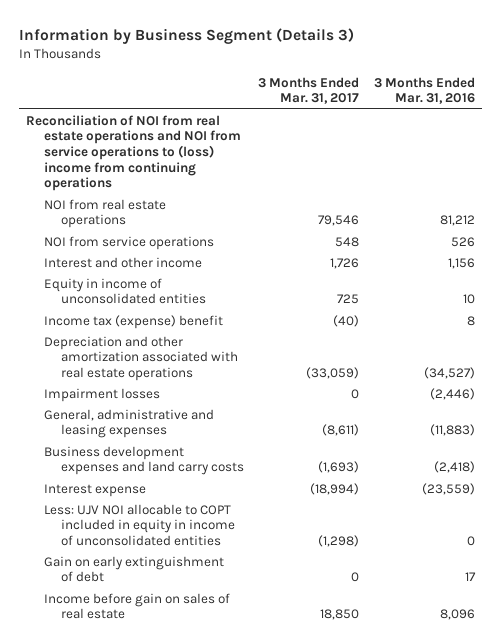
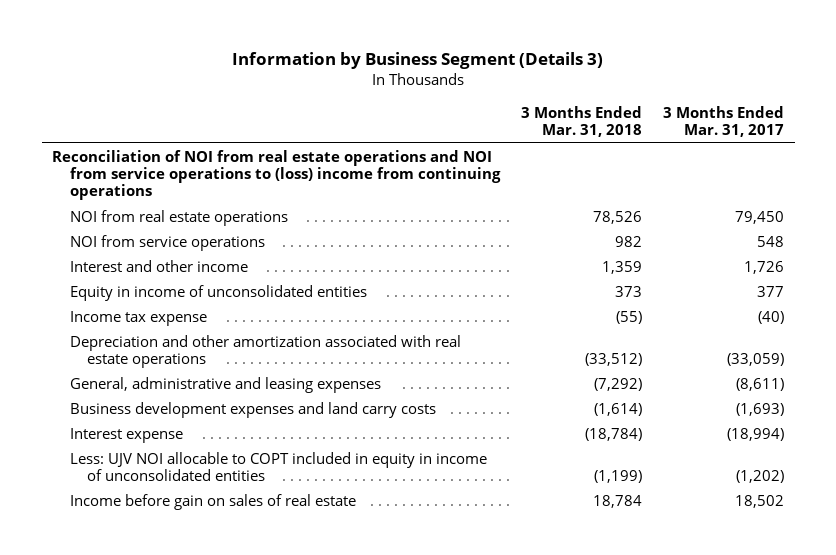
- | 3 Months Ended Mar. 31, 2017 | 3 Months Ended Mar. 31, 2016
+ | 3 Months Ended Mar. 31, 2018 | 3 Months Ended Mar. 31, 2017
- NOI from real estate operations | 79,546 | 81,212
+ NOI from real estate operations | 78,526 | 79,450
- Equity in income of unconsolidated entities | 725 | 10
- Income tax (expense) benefit | (40) | 8
+ Equity in income of unconsolidated entities | 373 | 377
+ Income tax expense | (55) | (40)
- Impairment losses | 0 | (2,446)
- Less: UJV NOI allocable to COPT included in equity in income of unconsolidated entities | (1,298) | 0
- Gain on early extinguishment of debt | 0 | 17
- Income before gain on sales of real estate | 18,850 | 8,096
+ Less: UJV NOI allocable to COPT included in equity in income of unconsolidated entities | (1,199) | (1,202)
+ Income before gain on sales of real estate | 18,784 | 18,502

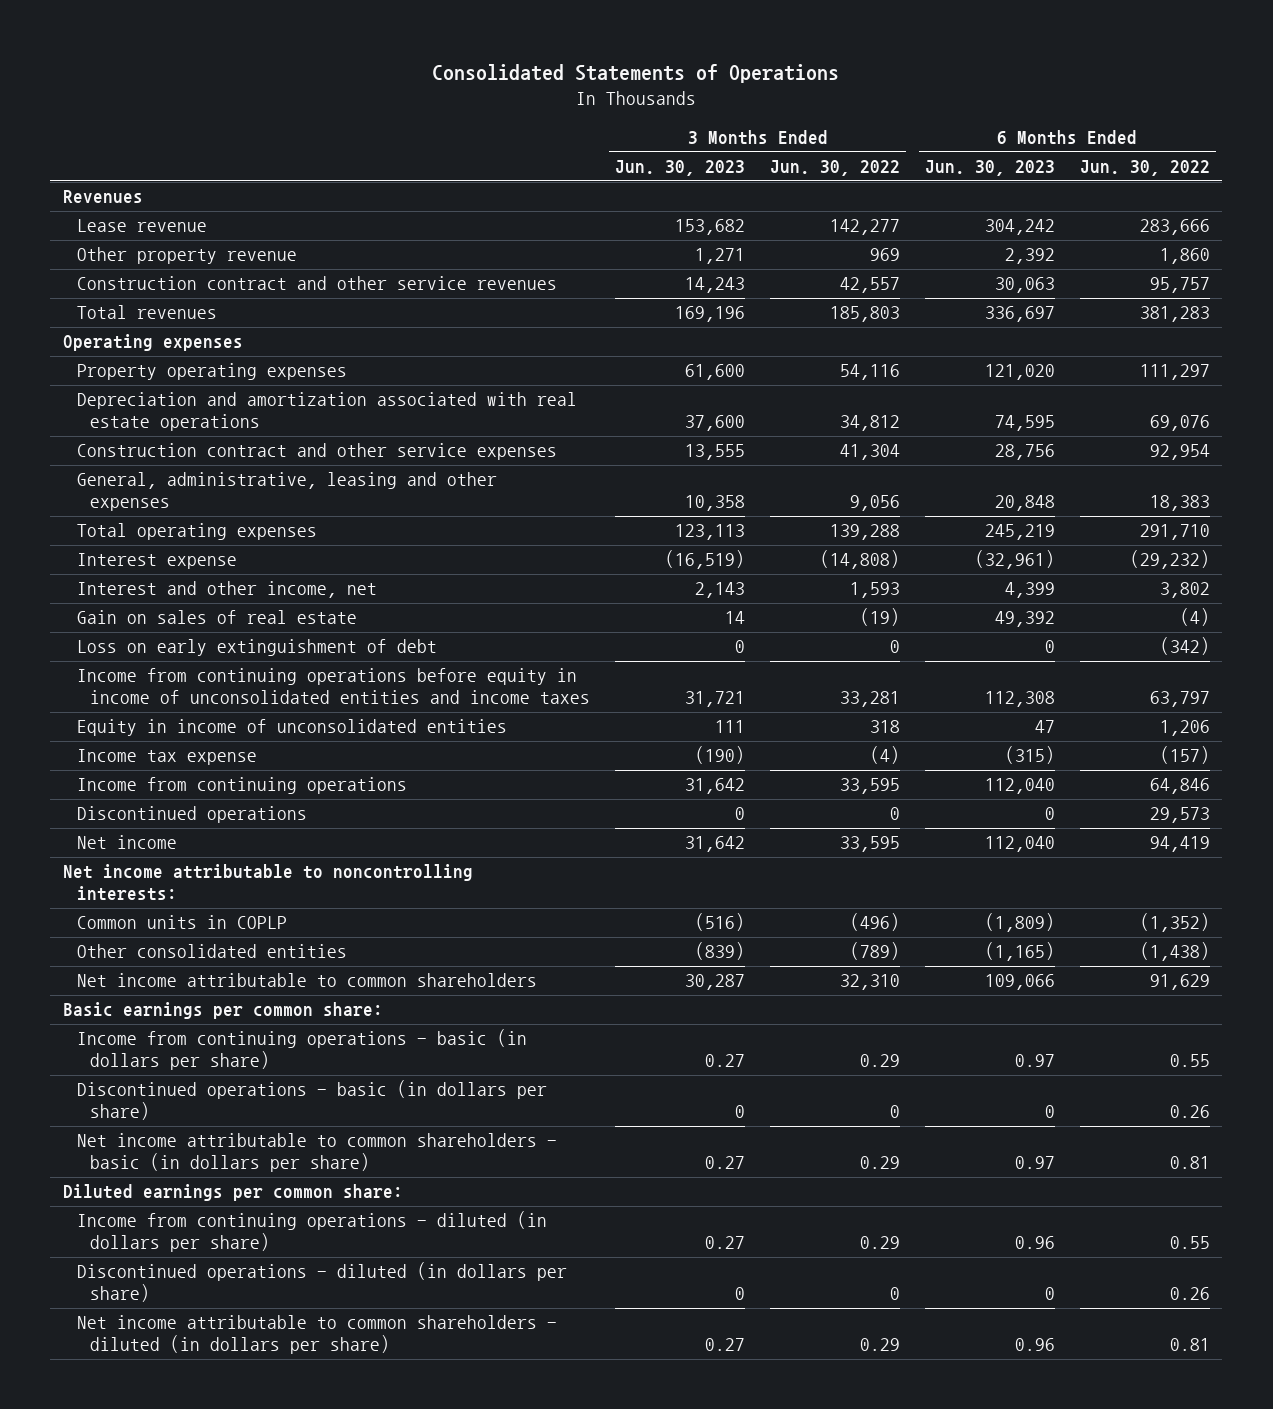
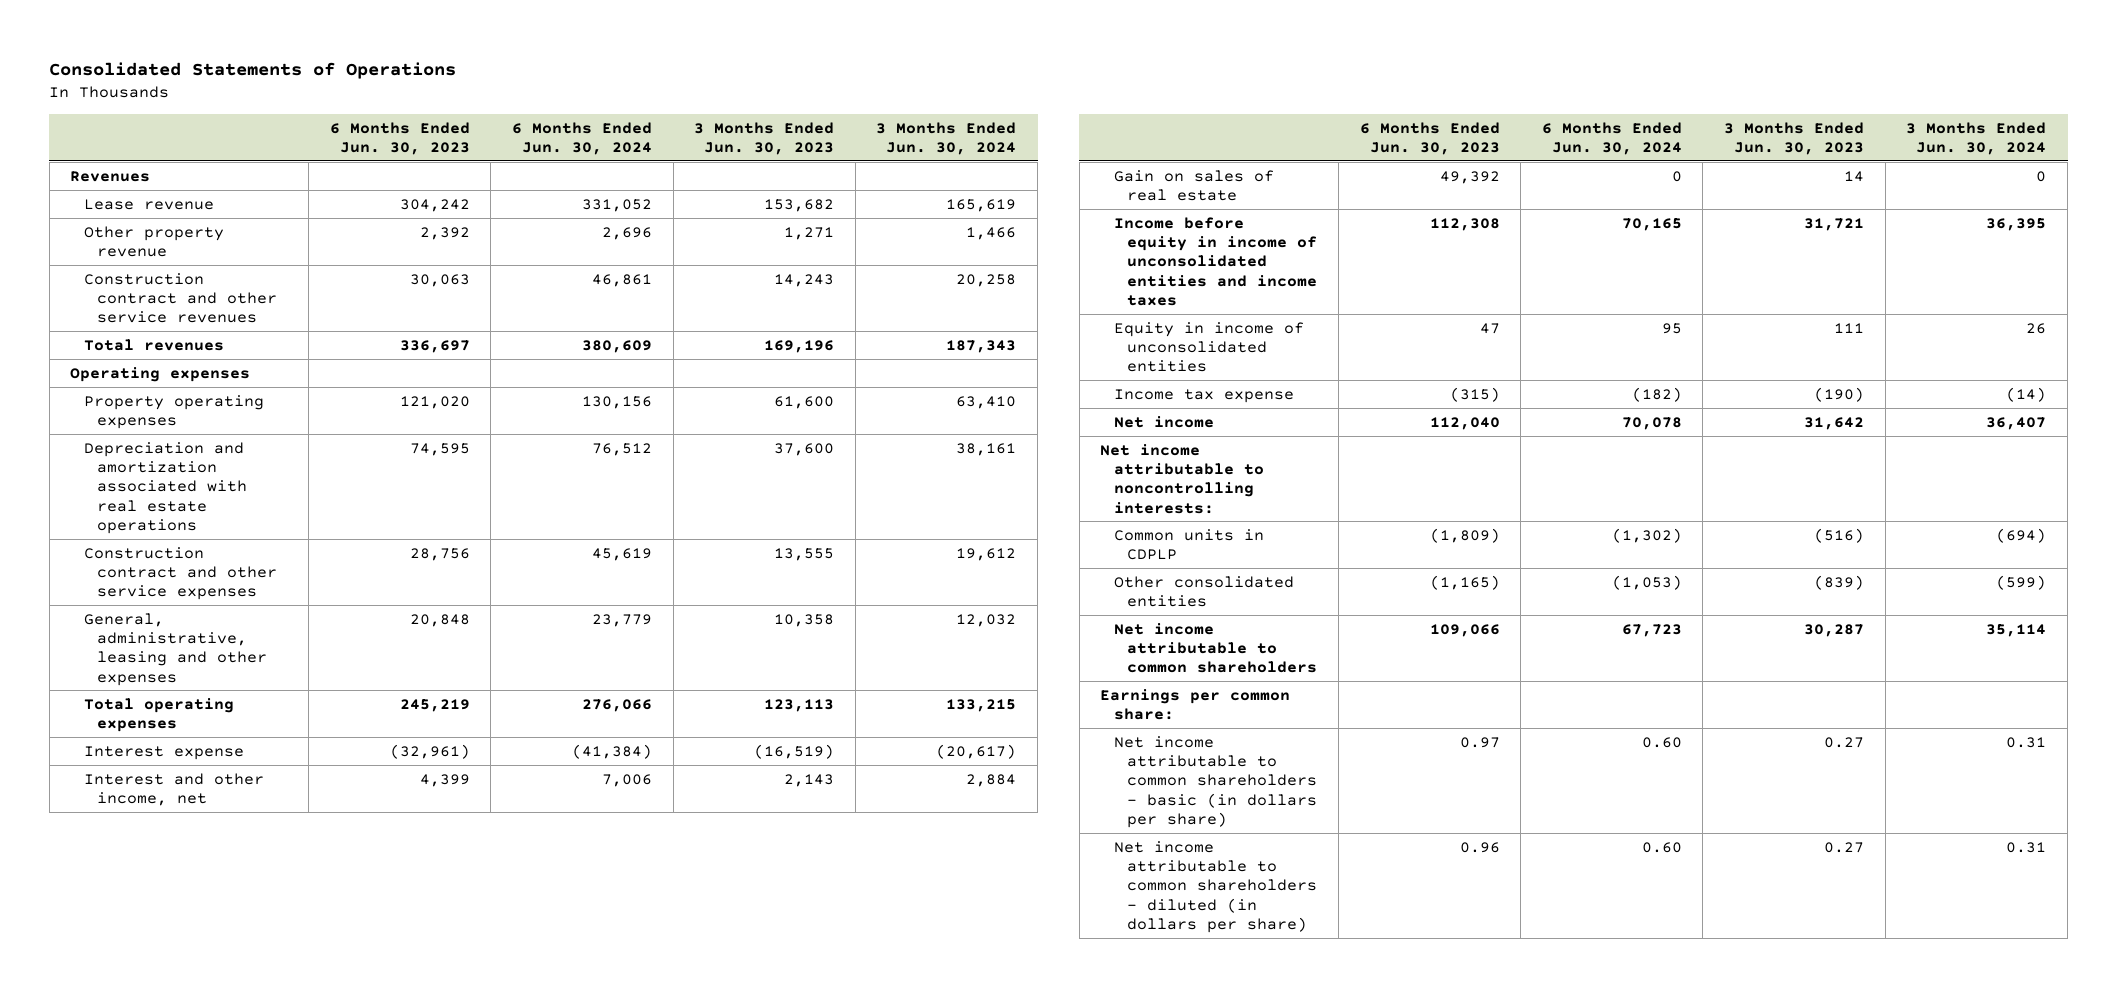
- | 3 Months Ended Jun. 30, 2023 | 3 Months Ended Jun. 30, 2022 | 6 Months Ended Jun. 30, 2023 | 6 Months Ended Jun. 30, 2022
+ | 6 Months Ended Jun. 30, 2023 | 6 Months Ended Jun. 30, 2024 | 3 Months Ended Jun. 30, 2023 | 3 Months Ended Jun. 30, 2024
- Loss on early extinguishment of debt | 0 | 0 | 0 | (342)
- Income from continuing operations before equity in income of unconsolidated entities and income taxes | 31,721 | 33,281 | 112,308 | 63,797
+ Income before equity in income of unconsolidated entities and income taxes | 112,308 | 70,165 | 31,721 | 36,395
- Income from continuing operations | 31,642 | 33,595 | 112,040 | 64,846
- Discontinued operations | 0 | 0 | 0 | 29,573
- Common units in COPLP | (516) | (496) | (1,809) | (1,352)
+ Common units in CDPLP | (1,809) | (1,302) | (516) | (694)
- Basic earnings per common share:
- Income from continuing operations - basic (in dollars per share) | 0.27 | 0.29 | 0.97 | 0.55
- Discontinued operations - basic (in dollars per share) | 0 | 0 | 0 | 0.26
+ Earnings per common share:
- Diluted earnings per common share:
- Income from continuing operations - diluted (in dollars per share) | 0.27 | 0.29 | 0.96 | 0.55
- Discontinued operations - diluted (in dollars per share) | 0 | 0 | 0 | 0.26

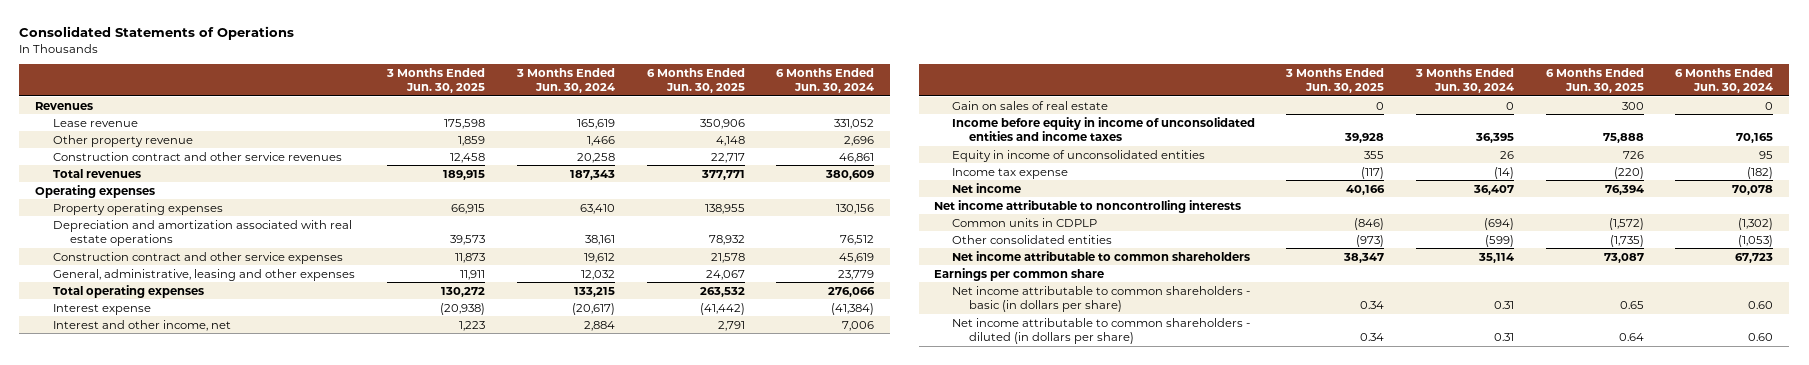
- | 6 Months Ended Jun. 30, 2023 | 6 Months Ended Jun. 30, 2024 | 3 Months Ended Jun. 30, 2023 | 3 Months Ended Jun. 30, 2024
+ | 3 Months Ended Jun. 30, 2025 | 3 Months Ended Jun. 30, 2024 | 6 Months Ended Jun. 30, 2025 | 6 Months Ended Jun. 30, 2024
- Net income attributable to noncontrolling interests:
+ Net income attributable to noncontrolling interests
- Earnings per common share:
+ Earnings per common share

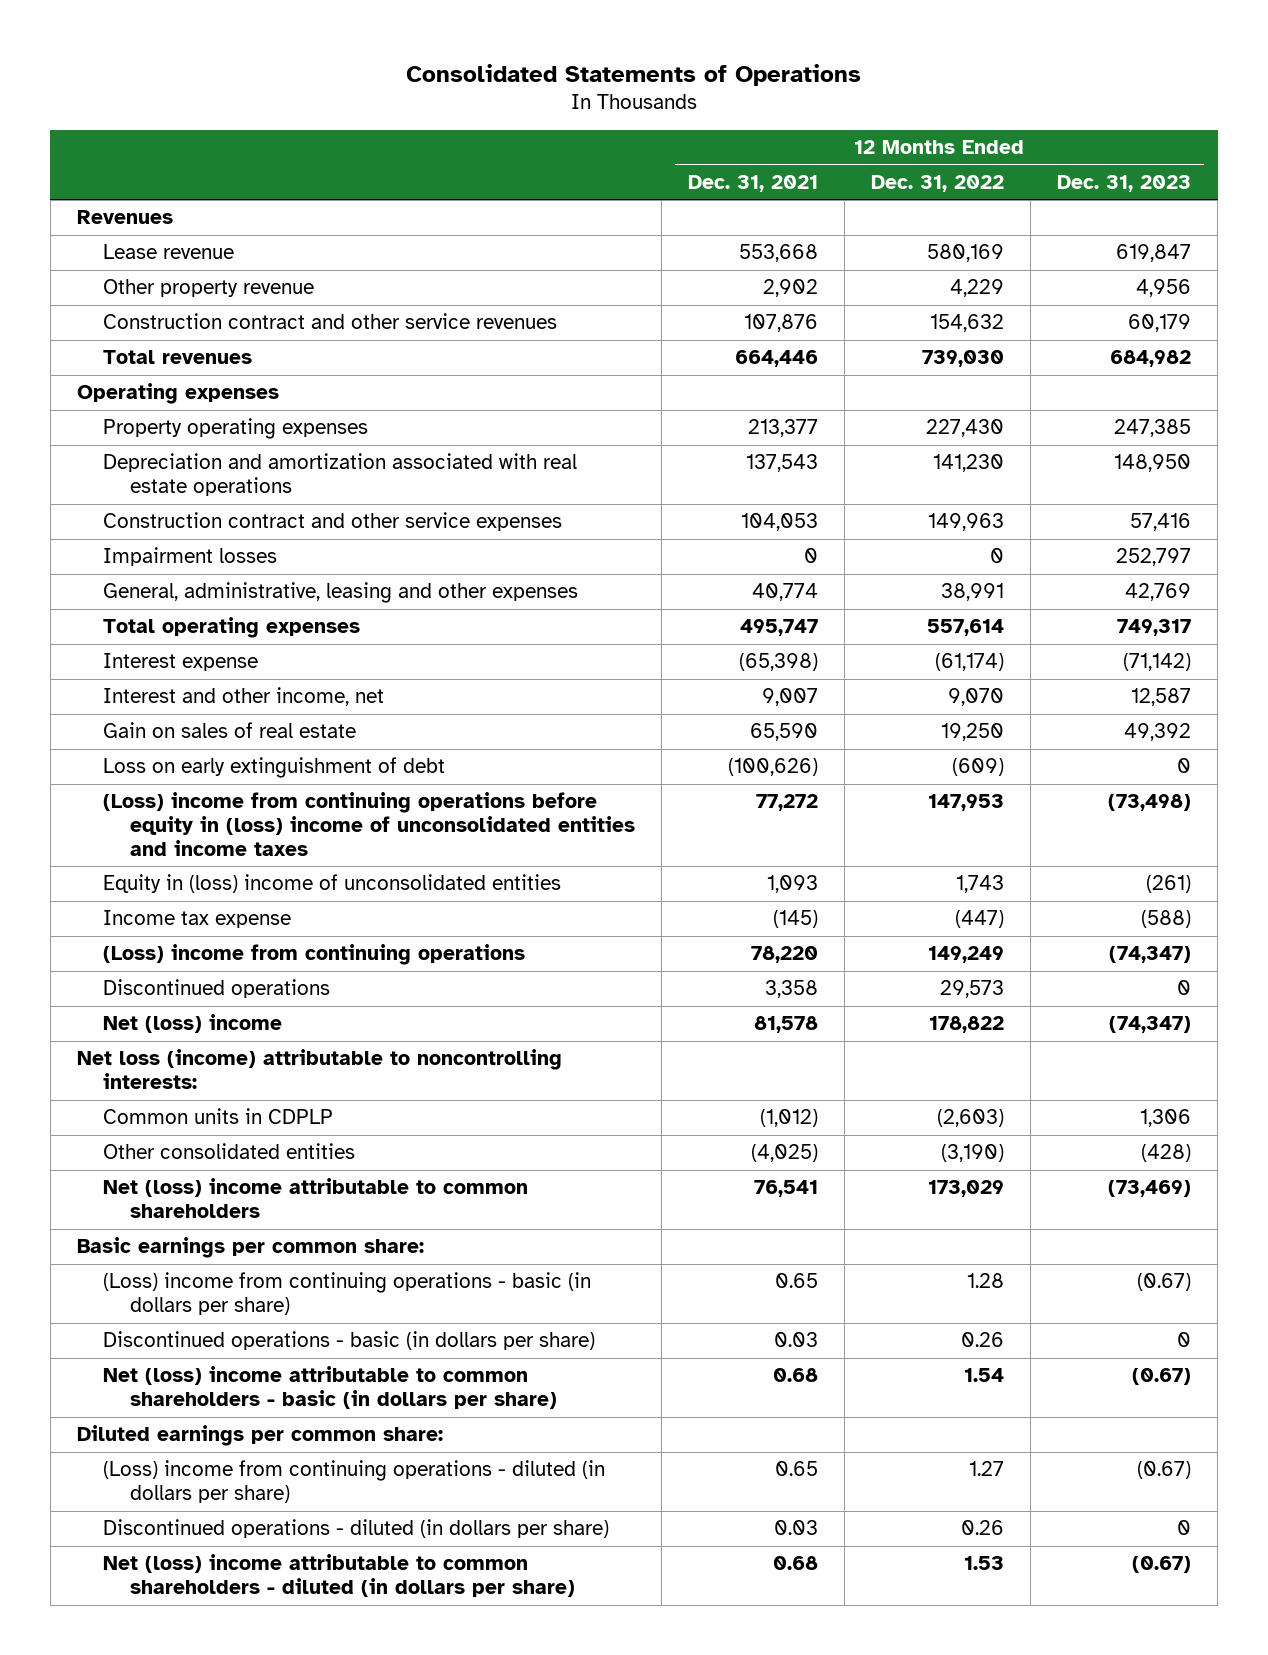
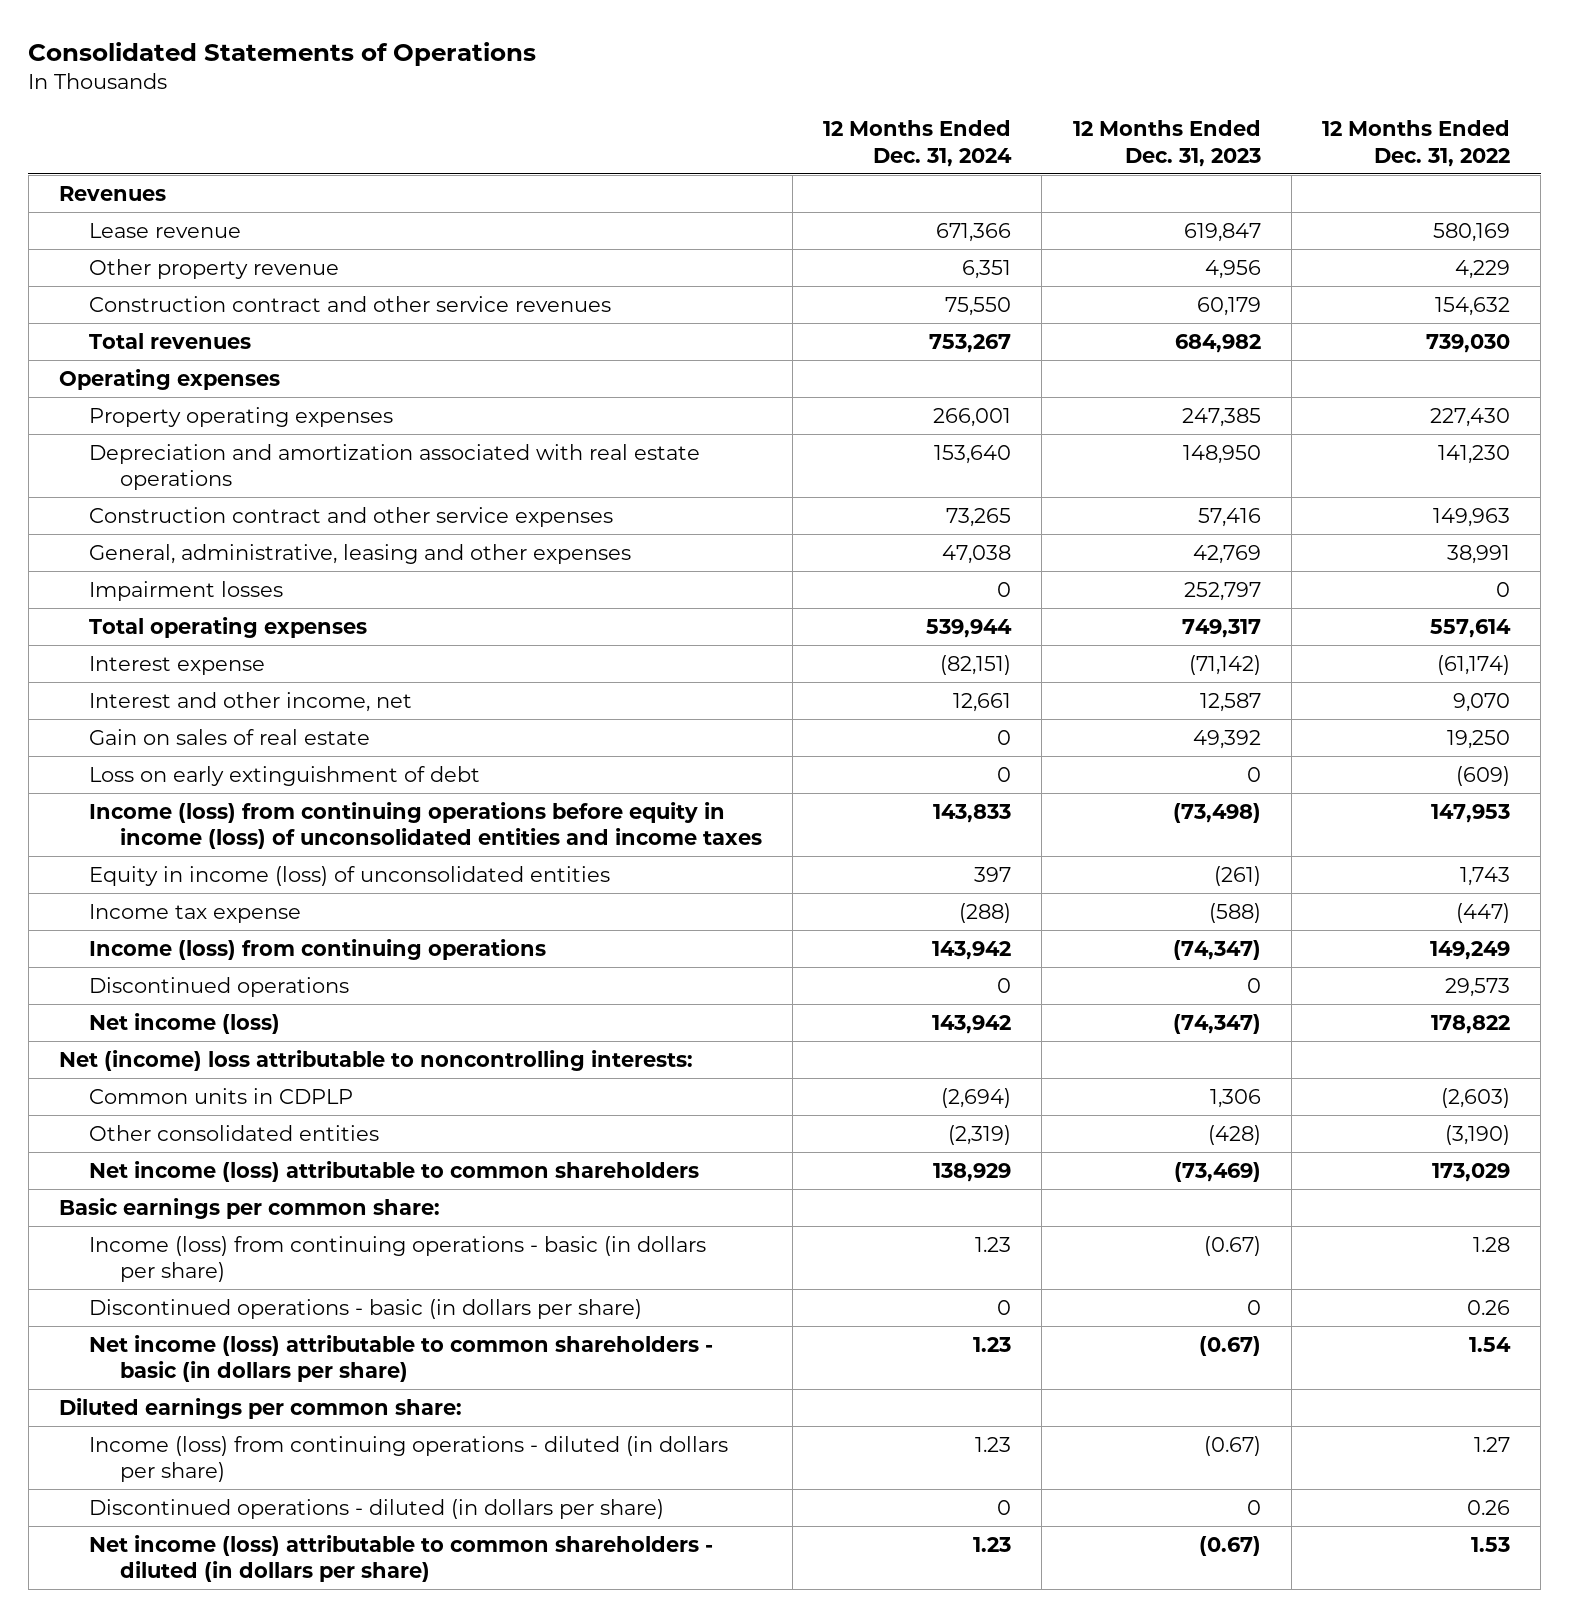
- | 12 Months Ended Dec. 31, 2021 | 12 Months Ended Dec. 31, 2022 | 12 Months Ended Dec. 31, 2023
+ | 12 Months Ended Dec. 31, 2024 | 12 Months Ended Dec. 31, 2023 | 12 Months Ended Dec. 31, 2022
moved down: Impairment losses | 0 | 252,797 | 0
- (Loss) income from continuing operations before equity in (loss) income of unconsolidated entities and income taxes | 77,272 | 147,953 | (73,498)
- Equity in (loss) income of unconsolidated entities | 1,093 | 1,743 | (261)
+ Income (loss) from continuing operations before equity in income (loss) of unconsolidated entities and income taxes | 143,833 | (73,498) | 147,953
+ Equity in income (loss) of unconsolidated entities | 397 | (261) | 1,743
- (Loss) income from continuing operations | 78,220 | 149,249 | (74,347)
+ Income (loss) from continuing operations | 143,942 | (74,347) | 149,249
- Net (loss) income | 81,578 | 178,822 | (74,347)
- Net loss (income) attributable to noncontrolling interests:
+ Net income (loss) | 143,942 | (74,347) | 178,822
+ Net (income) loss attributable to noncontrolling interests:
- Net (loss) income attributable to common shareholders | 76,541 | 173,029 | (73,469)
+ Net income (loss) attributable to common shareholders | 138,929 | (73,469) | 173,029
- (Loss) income from continuing operations - basic (in dollars per share) | 0.65 | 1.28 | (0.67)
+ Income (loss) from continuing operations - basic (in dollars per share) | 1.23 | (0.67) | 1.28
- Net (loss) income attributable to common shareholders - basic (in dollars per share) | 0.68 | 1.54 | (0.67)
+ Net income (loss) attributable to common shareholders - basic (in dollars per share) | 1.23 | (0.67) | 1.54
- (Loss) income from continuing operations - diluted (in dollars per share) | 0.65 | 1.27 | (0.67)
+ Income (loss) from continuing operations - diluted (in dollars per share) | 1.23 | (0.67) | 1.27
- Net (loss) income attributable to common shareholders - diluted (in dollars per share) | 0.68 | 1.53 | (0.67)
+ Net income (loss) attributable to common shareholders - diluted (in dollars per share) | 1.23 | (0.67) | 1.53

